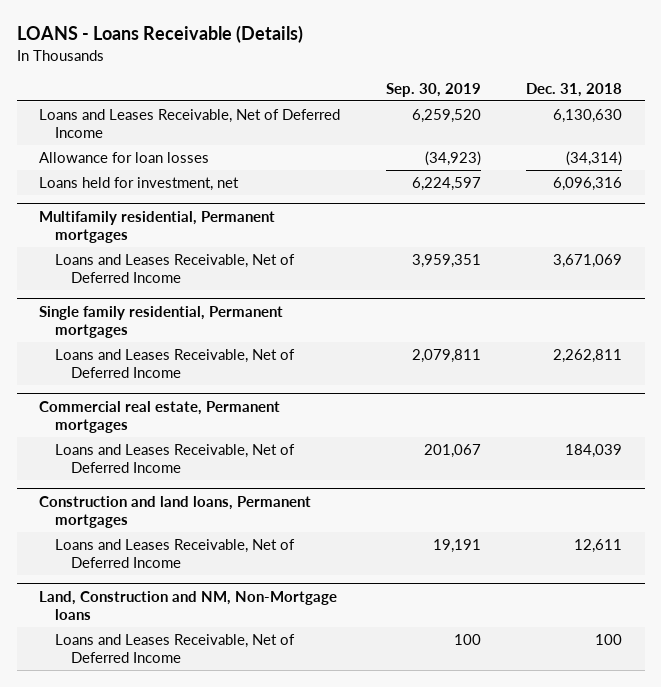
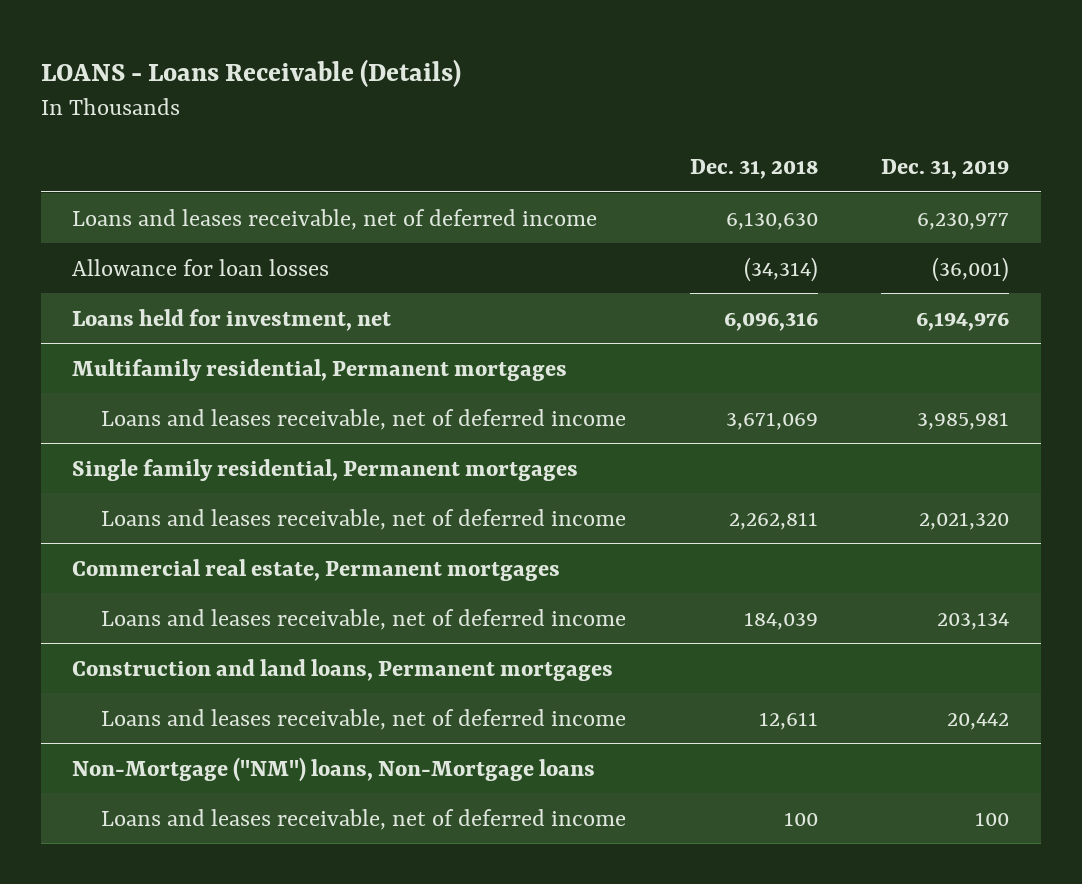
- | Sep. 30, 2019 | Dec. 31, 2018
+ | Dec. 31, 2018 | Dec. 31, 2019
- Loans and Leases Receivable, Net of Deferred Income | 6,259,520 | 6,130,630
+ Loans and leases receivable, net of deferred income | 6,130,630 | 6,230,977
@ Multifamily residential, Permanent mortgages
- Loans and Leases Receivable, Net of Deferred Income | 3,959,351 | 3,671,069
+ Loans and leases receivable, net of deferred income | 3,671,069 | 3,985,981
@ Single family residential, Permanent mortgages
- Loans and Leases Receivable, Net of Deferred Income | 2,079,811 | 2,262,811
+ Loans and leases receivable, net of deferred income | 2,262,811 | 2,021,320
@ Commercial real estate, Permanent mortgages
- Loans and Leases Receivable, Net of Deferred Income | 201,067 | 184,039
+ Loans and leases receivable, net of deferred income | 184,039 | 203,134
@ Construction and land loans, Permanent mortgages
- Loans and Leases Receivable, Net of Deferred Income | 19,191 | 12,611
- Land, Construction and NM, Non-Mortgage loans
- Loans and Leases Receivable, Net of Deferred Income | 100 | 100
@ Construction and land loans, Permanent mortgages
+ Loans and leases receivable, net of deferred income | 12,611 | 20,442
+ Non-Mortgage (''NM'') loans, Non-Mortgage loans
+ Loans and leases receivable, net of deferred income | 100 | 100

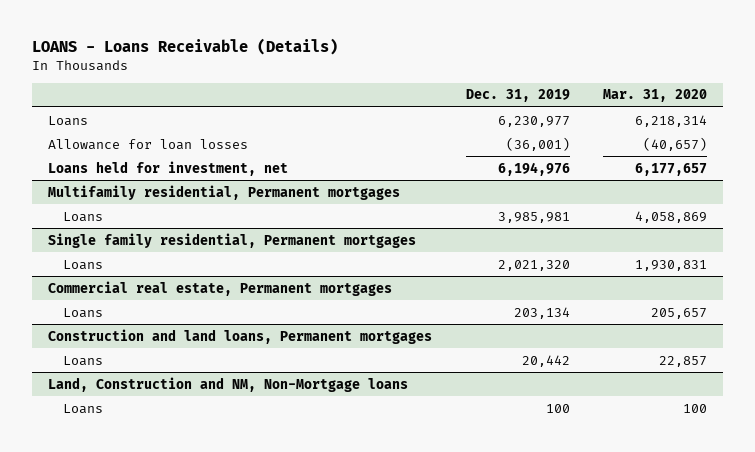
- | Dec. 31, 2018 | Dec. 31, 2019
+ | Dec. 31, 2019 | Mar. 31, 2020
- Loans and leases receivable, net of deferred income | 6,130,630 | 6,230,977
+ Loans | 6,230,977 | 6,218,314
@ Multifamily residential, Permanent mortgages
- Loans and leases receivable, net of deferred income | 3,671,069 | 3,985,981
+ Loans | 3,985,981 | 4,058,869
@ Single family residential, Permanent mortgages
- Loans and leases receivable, net of deferred income | 2,262,811 | 2,021,320
+ Loans | 2,021,320 | 1,930,831
@ Commercial real estate, Permanent mortgages
- Loans and leases receivable, net of deferred income | 184,039 | 203,134
+ Loans | 203,134 | 205,657
@ Construction and land loans, Permanent mortgages
- Loans and leases receivable, net of deferred income | 12,611 | 20,442
- Non-Mortgage (''NM'') loans, Non-Mortgage loans
- Loans and leases receivable, net of deferred income | 100 | 100
@ Construction and land loans, Permanent mortgages
+ Loans | 20,442 | 22,857
+ Land, Construction and NM, Non-Mortgage loans
+ Loans | 100 | 100

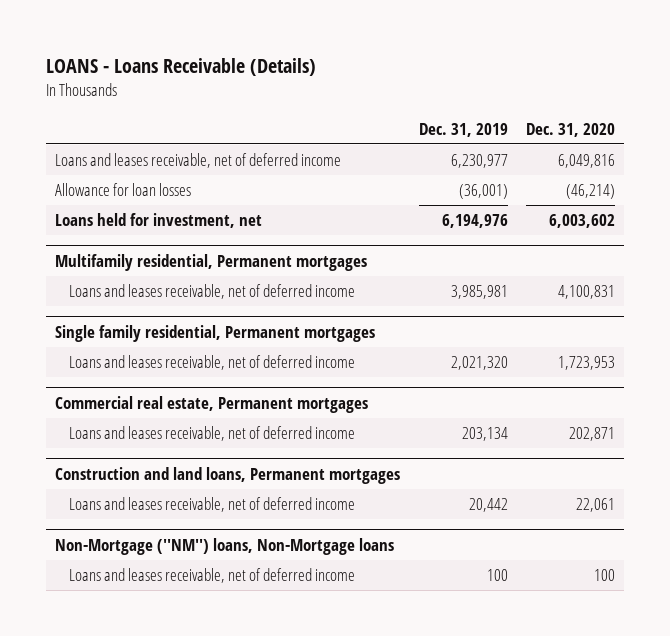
- | Dec. 31, 2019 | Mar. 31, 2020
+ | Dec. 31, 2019 | Dec. 31, 2020
- Loans | 6,230,977 | 6,218,314
+ Loans and leases receivable, net of deferred income | 6,230,977 | 6,049,816
@ Multifamily residential, Permanent mortgages
- Loans | 3,985,981 | 4,058,869
+ Loans and leases receivable, net of deferred income | 3,985,981 | 4,100,831
@ Single family residential, Permanent mortgages
- Loans | 2,021,320 | 1,930,831
+ Loans and leases receivable, net of deferred income | 2,021,320 | 1,723,953
@ Commercial real estate, Permanent mortgages
- Loans | 203,134 | 205,657
+ Loans and leases receivable, net of deferred income | 203,134 | 202,871
@ Construction and land loans, Permanent mortgages
- Loans | 20,442 | 22,857
- Land, Construction and NM, Non-Mortgage loans
- Loans | 100 | 100
@ Construction and land loans, Permanent mortgages
+ Loans and leases receivable, net of deferred income | 20,442 | 22,061
+ Non-Mortgage (''NM'') loans, Non-Mortgage loans
+ Loans and leases receivable, net of deferred income | 100 | 100

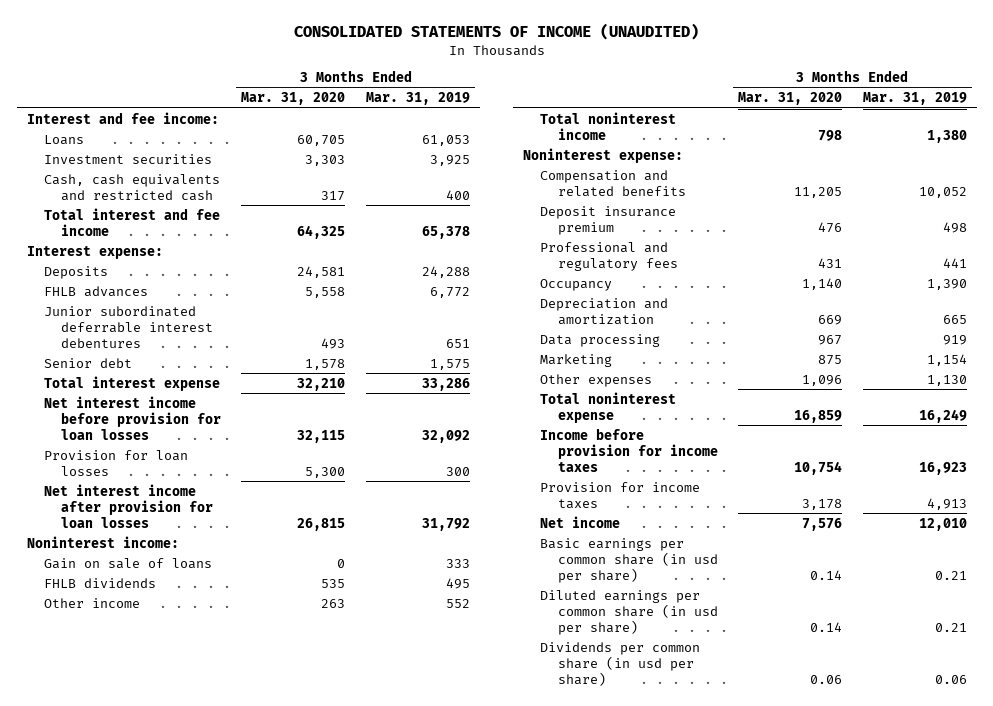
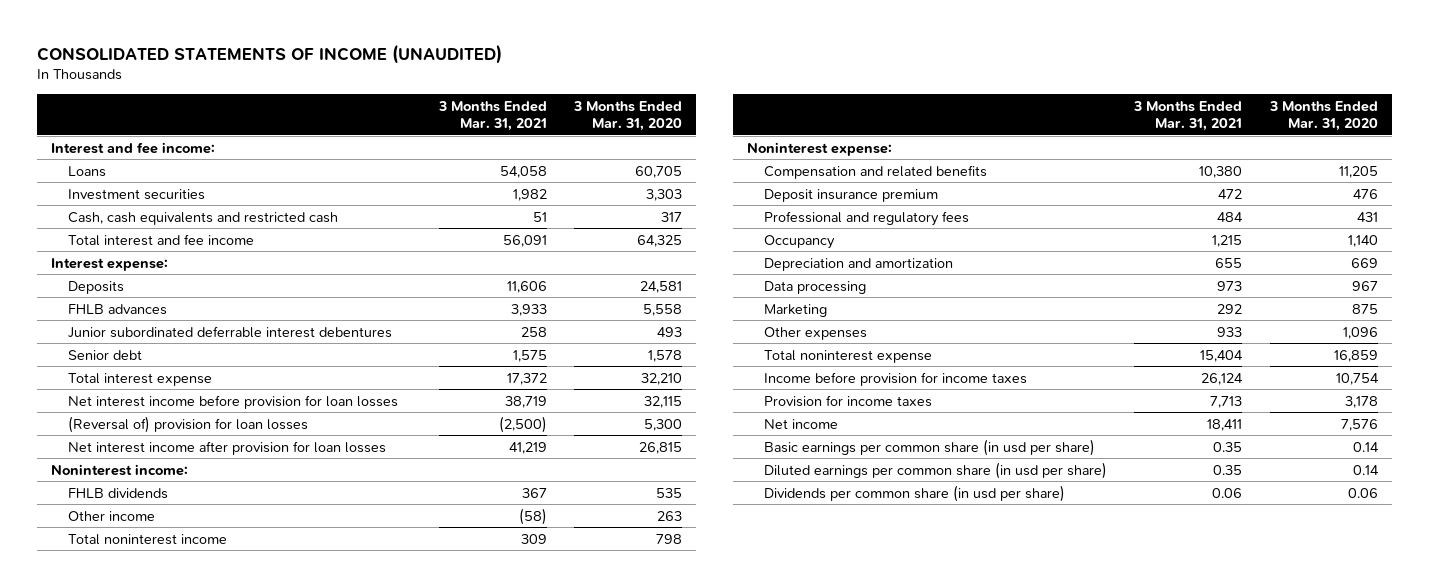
- | 3 Months Ended Mar. 31, 2020 | 3 Months Ended Mar. 31, 2019
+ | 3 Months Ended Mar. 31, 2021 | 3 Months Ended Mar. 31, 2020
- Provision for loan losses | 5,300 | 300
+ (Reversal of) provision for loan losses | (2,500) | 5,300
- Gain on sale of loans | 0 | 333

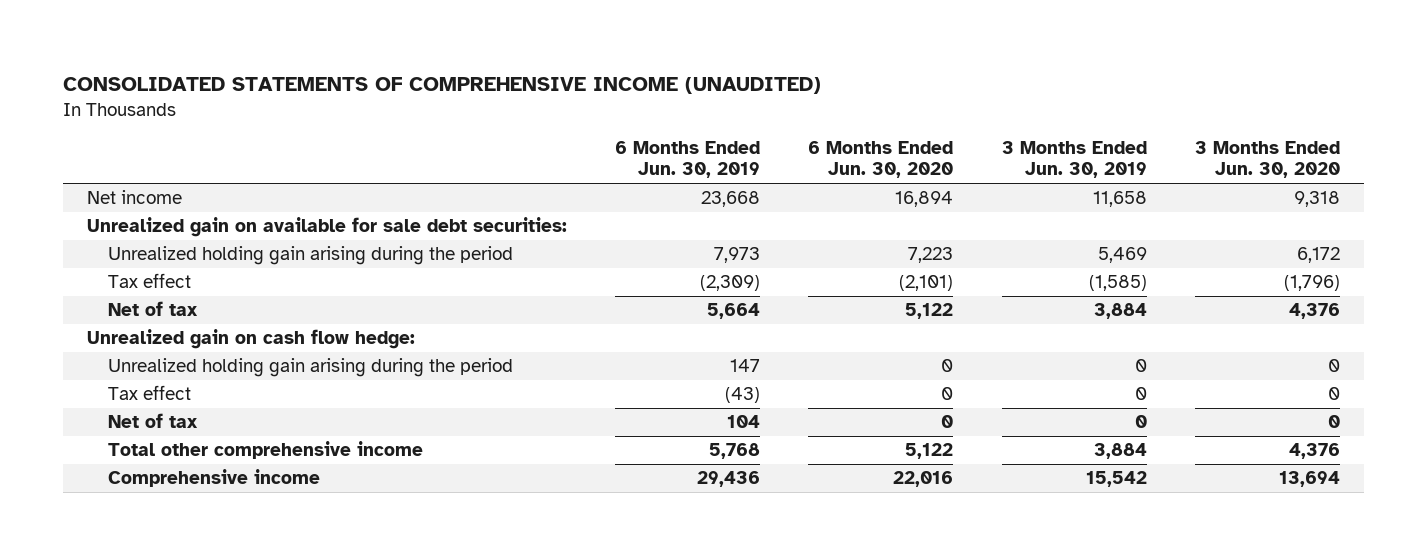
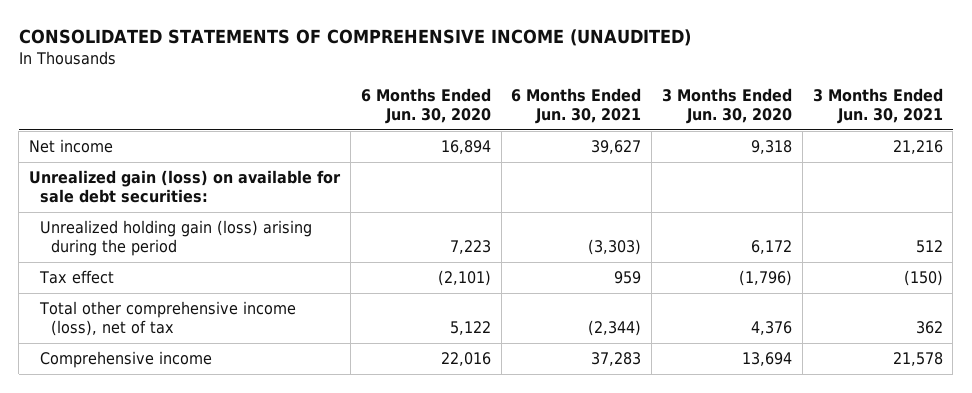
- | 6 Months Ended Jun. 30, 2019 | 6 Months Ended Jun. 30, 2020 | 3 Months Ended Jun. 30, 2019 | 3 Months Ended Jun. 30, 2020
+ | 6 Months Ended Jun. 30, 2020 | 6 Months Ended Jun. 30, 2021 | 3 Months Ended Jun. 30, 2020 | 3 Months Ended Jun. 30, 2021
- Unrealized gain on available for sale debt securities:
- Unrealized holding gain arising during the period | 7,973 | 7,223 | 5,469 | 6,172
+ Unrealized gain (loss) on available for sale debt securities:
+ Unrealized holding gain (loss) arising during the period | 7,223 | (3,303) | 6,172 | 512
- Net of tax | 5,664 | 5,122 | 3,884 | 4,376
- Unrealized gain on cash flow hedge:
- Unrealized holding gain arising during the period | 147 | 0 | 0 | 0
- Tax effect | (43) | 0 | 0 | 0
- Net of tax | 104 | 0 | 0 | 0
- Total other comprehensive income | 5,768 | 5,122 | 3,884 | 4,376
+ Total other comprehensive income (loss), net of tax | 5,122 | (2,344) | 4,376 | 362

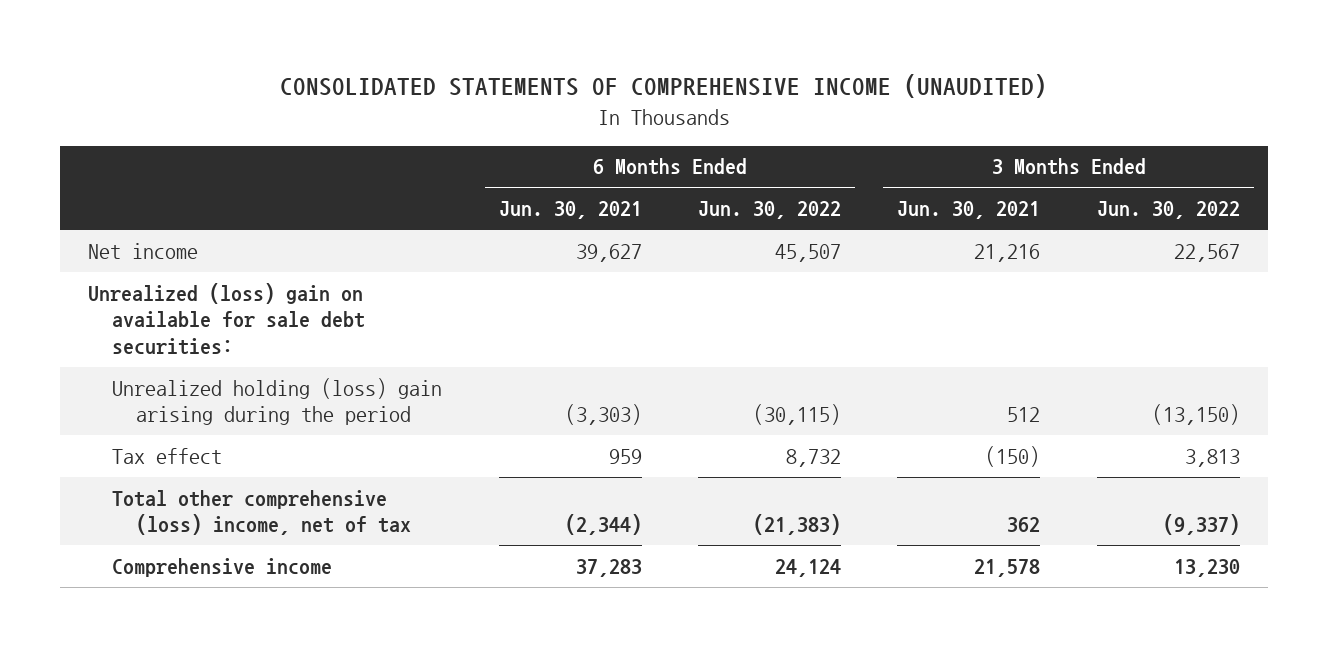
- | 6 Months Ended Jun. 30, 2020 | 6 Months Ended Jun. 30, 2021 | 3 Months Ended Jun. 30, 2020 | 3 Months Ended Jun. 30, 2021
+ | 6 Months Ended Jun. 30, 2021 | 6 Months Ended Jun. 30, 2022 | 3 Months Ended Jun. 30, 2021 | 3 Months Ended Jun. 30, 2022
- Unrealized gain (loss) on available for sale debt securities:
- Unrealized holding gain (loss) arising during the period | 7,223 | (3,303) | 6,172 | 512
+ Unrealized (loss) gain on available for sale debt securities:
+ Unrealized holding (loss) gain arising during the period | (3,303) | (30,115) | 512 | (13,150)
- Total other comprehensive income (loss), net of tax | 5,122 | (2,344) | 4,376 | 362
+ Total other comprehensive (loss) income, net of tax | (2,344) | (21,383) | 362 | (9,337)

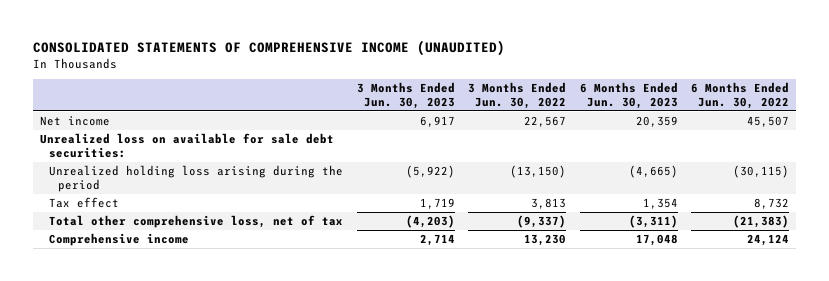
- | 6 Months Ended Jun. 30, 2021 | 6 Months Ended Jun. 30, 2022 | 3 Months Ended Jun. 30, 2021 | 3 Months Ended Jun. 30, 2022
+ | 3 Months Ended Jun. 30, 2023 | 3 Months Ended Jun. 30, 2022 | 6 Months Ended Jun. 30, 2023 | 6 Months Ended Jun. 30, 2022
- Unrealized (loss) gain on available for sale debt securities:
- Unrealized holding (loss) gain arising during the period | (3,303) | (30,115) | 512 | (13,150)
+ Unrealized loss on available for sale debt securities:
+ Unrealized holding loss arising during the period | (5,922) | (13,150) | (4,665) | (30,115)
- Total other comprehensive (loss) income, net of tax | (2,344) | (21,383) | 362 | (9,337)
+ Total other comprehensive loss, net of tax | (4,203) | (9,337) | (3,311) | (21,383)

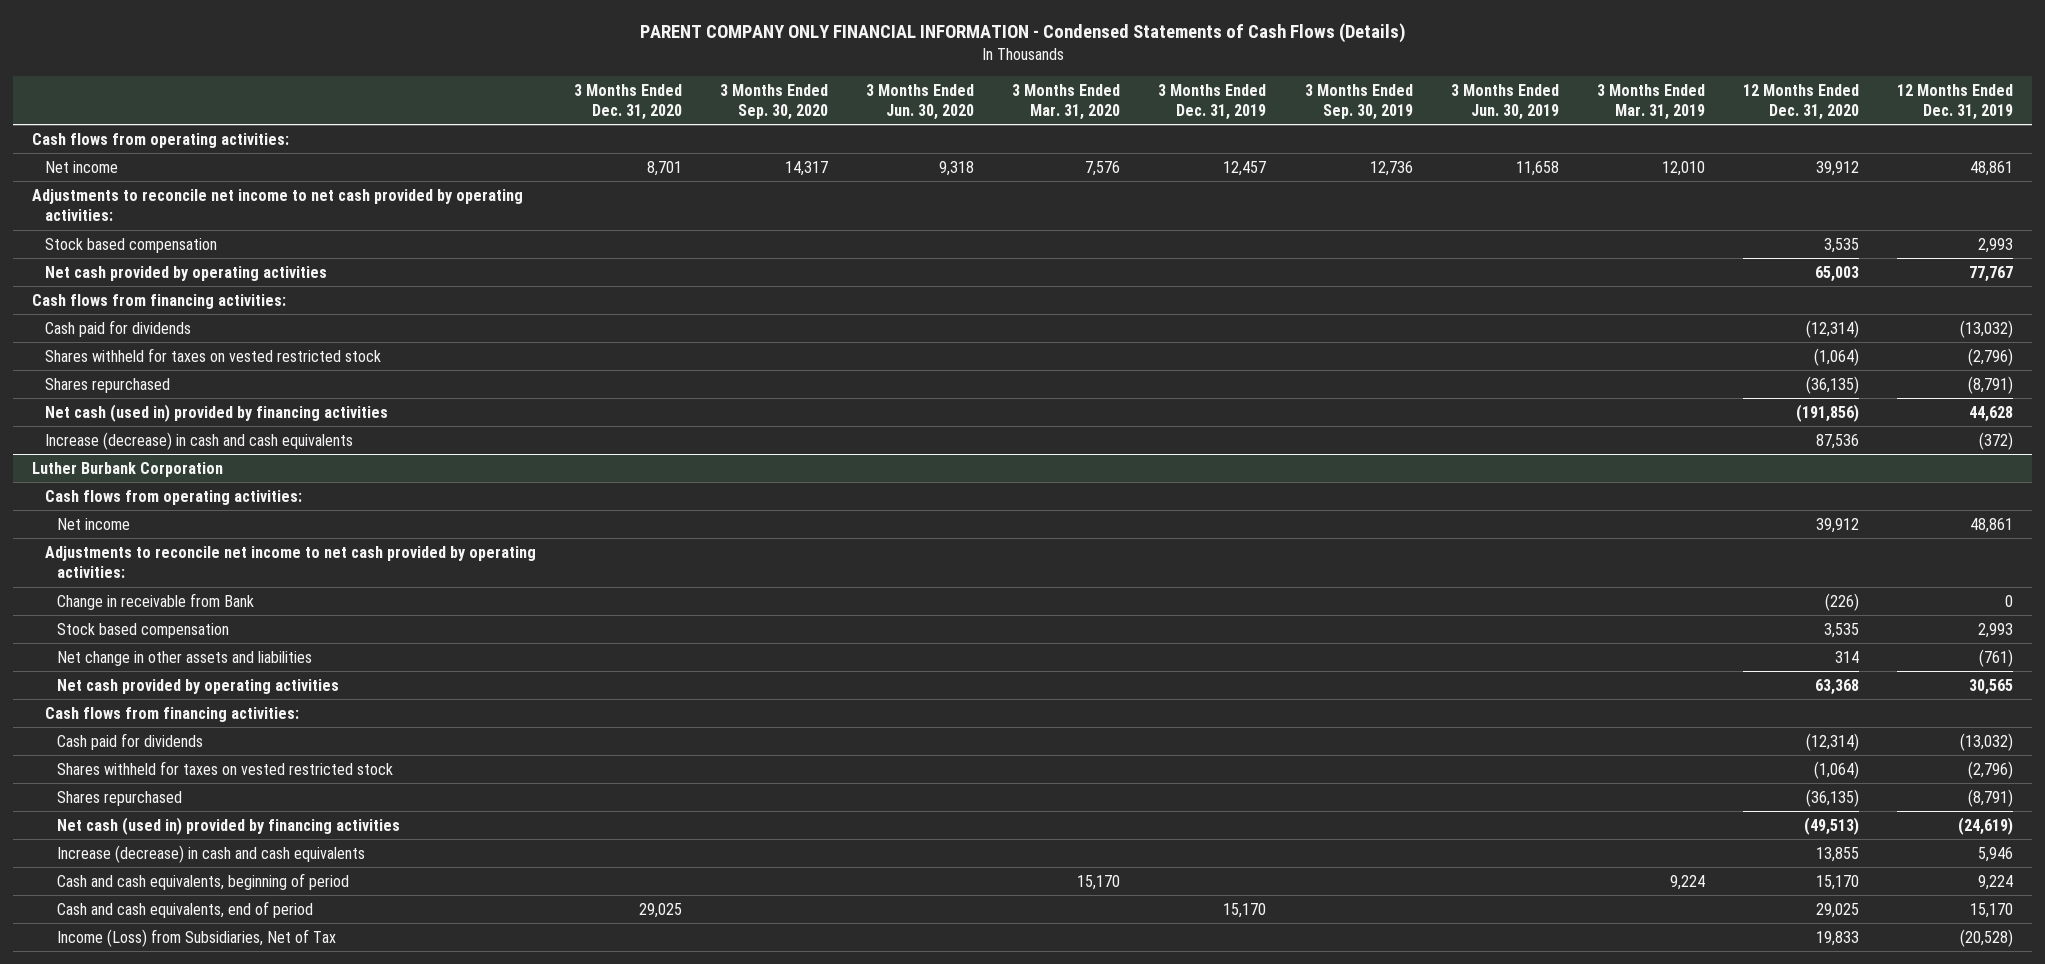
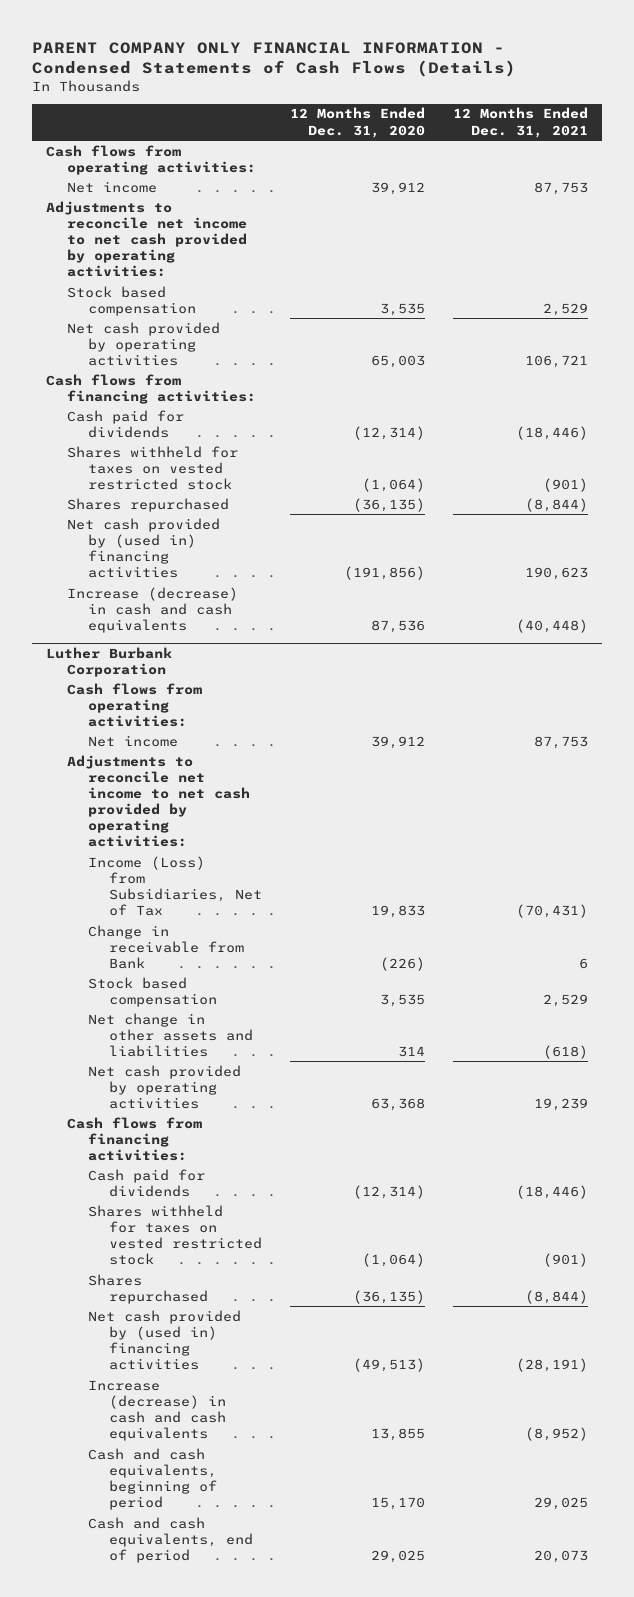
- | 3 Months Ended Dec. 31, 2020 | 3 Months Ended Sep. 30, 2020 | 3 Months Ended Jun. 30, 2020 | 3 Months Ended Mar. 31, 2020 | 3 Months Ended Dec. 31, 2019 | 3 Months Ended Sep. 30, 2019 | 3 Months Ended Jun. 30, 2019 | 3 Months Ended Mar. 31, 2019 | 12 Months Ended Dec. 31, 2020 | 12 Months Ended Dec. 31, 2019
+ | 12 Months Ended Dec. 31, 2020 | 12 Months Ended Dec. 31, 2021
- Net cash (used in) provided by financing activities | | | | | | | | | (191,856) | 44,628
+ Net cash provided by (used in) financing activities | (191,856) | 190,623
@ Luther Burbank Corporation
moved up: Income (Loss) from Subsidiaries, Net of Tax | 19,833 | (70,431)
- Net cash (used in) provided by financing activities | | | | | | | | | (49,513) | (24,619)
+ Net cash provided by (used in) financing activities | (49,513) | (28,191)

